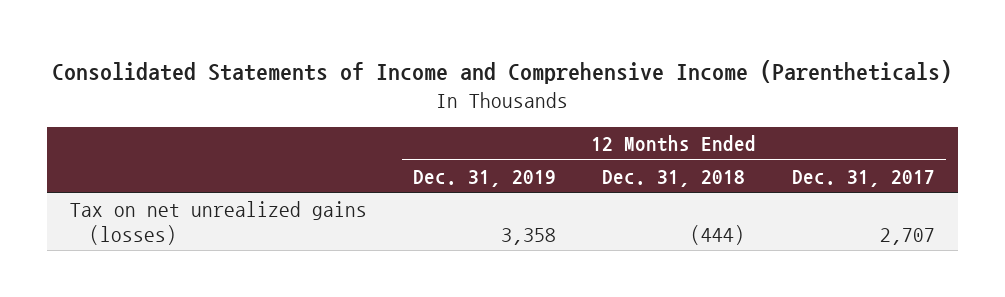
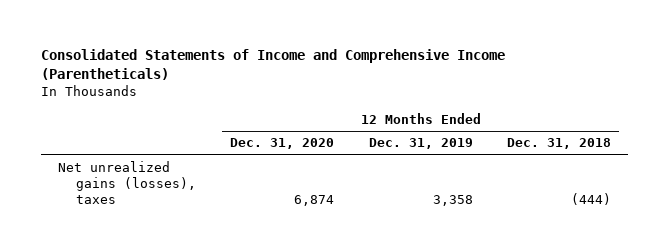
- | 12 Months Ended Dec. 31, 2019 | 12 Months Ended Dec. 31, 2018 | 12 Months Ended Dec. 31, 2017
+ | 12 Months Ended Dec. 31, 2020 | 12 Months Ended Dec. 31, 2019 | 12 Months Ended Dec. 31, 2018
- Tax on net unrealized gains (losses) | 3,358 | (444) | 2,707
+ Net unrealized gains (losses), taxes | 6,874 | 3,358 | (444)

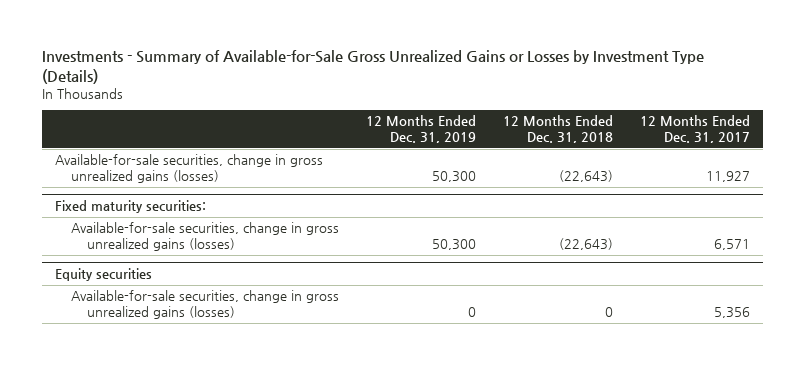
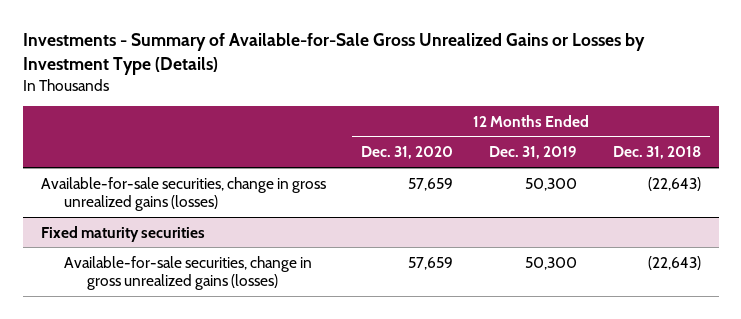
- | 12 Months Ended Dec. 31, 2019 | 12 Months Ended Dec. 31, 2018 | 12 Months Ended Dec. 31, 2017
+ | 12 Months Ended Dec. 31, 2020 | 12 Months Ended Dec. 31, 2019 | 12 Months Ended Dec. 31, 2018
- Fixed maturity securities:
+ Fixed maturity securities
- Equity securities
- Available-for-sale securities, change in gross unrealized gains (losses) | 0 | 0 | 5,356

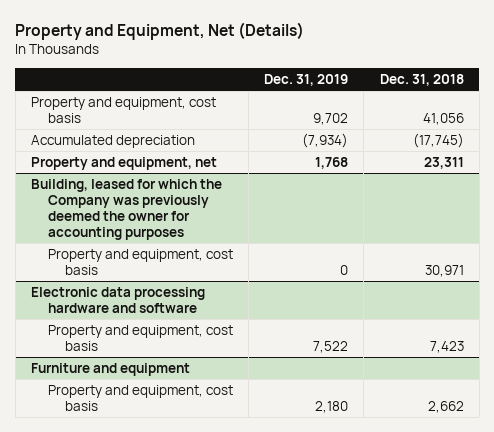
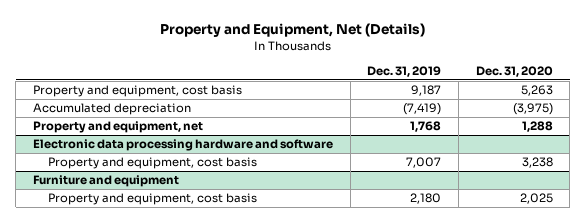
- | Dec. 31, 2019 | Dec. 31, 2018
+ | Dec. 31, 2019 | Dec. 31, 2020
- Property and equipment, cost basis | 9,702 | 41,056
- Accumulated depreciation | (7,934) | (17,745)
+ Property and equipment, cost basis | 9,187 | 5,263
+ Accumulated depreciation | (7,419) | (3,975)
- Building, leased for which the Company was previously deemed the owner for accounting purposes
- Property and equipment, cost basis | 0 | 30,971
@ Electronic data processing hardware and software
- Property and equipment, cost basis | 7,522 | 7,423
+ Property and equipment, cost basis | 7,007 | 3,238

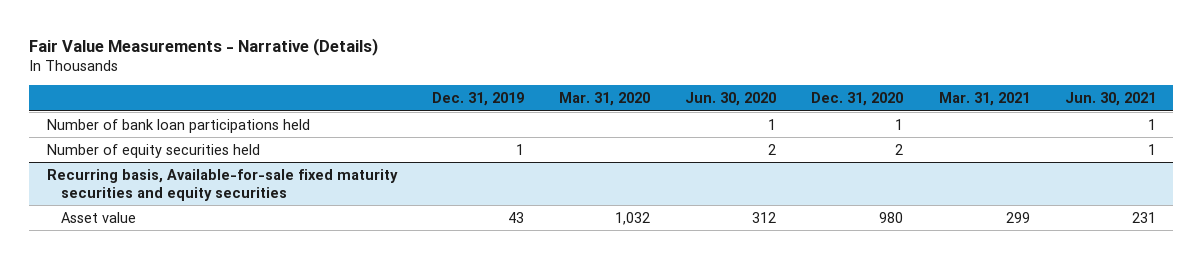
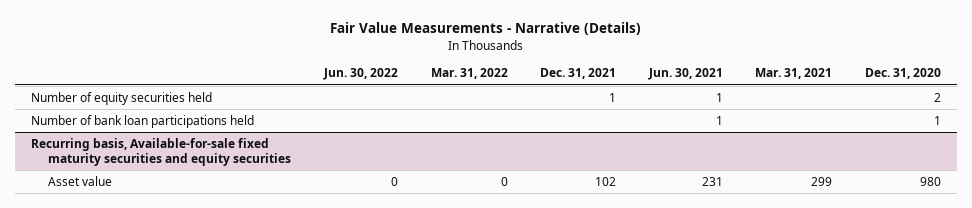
- | Dec. 31, 2019 | Mar. 31, 2020 | Jun. 30, 2020 | Dec. 31, 2020 | Mar. 31, 2021 | Jun. 30, 2021
+ | Jun. 30, 2022 | Mar. 31, 2022 | Dec. 31, 2021 | Jun. 30, 2021 | Mar. 31, 2021 | Dec. 31, 2020
moved down: Number of bank loan participations held | | | | 1 | | 1

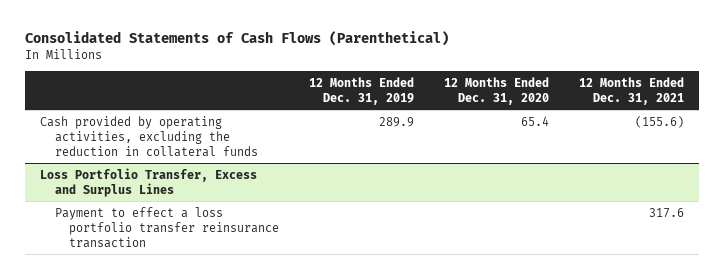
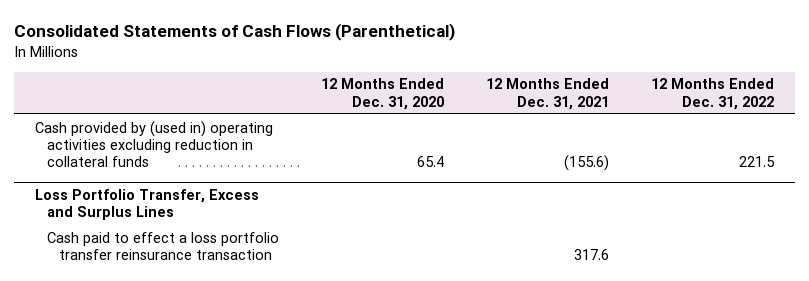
- | 12 Months Ended Dec. 31, 2019 | 12 Months Ended Dec. 31, 2020 | 12 Months Ended Dec. 31, 2021
+ | 12 Months Ended Dec. 31, 2020 | 12 Months Ended Dec. 31, 2021 | 12 Months Ended Dec. 31, 2022
- Cash provided by operating activities, excluding the reduction in collateral funds | 289.9 | 65.4 | (155.6)
+ Cash provided by (used in) operating activities excluding reduction in collateral funds | 65.4 | (155.6) | 221.5
@ Loss Portfolio Transfer, Excess and Surplus Lines
- Payment to effect a loss portfolio transfer reinsurance transaction | | | 317.6
+ Cash paid to effect a loss portfolio transfer reinsurance transaction | | 317.6 |

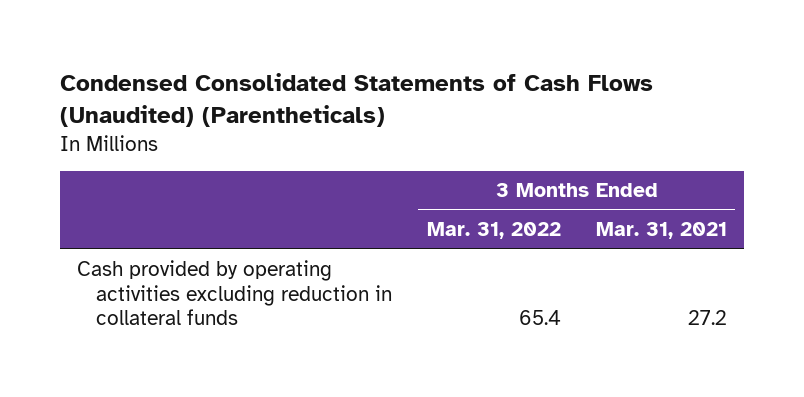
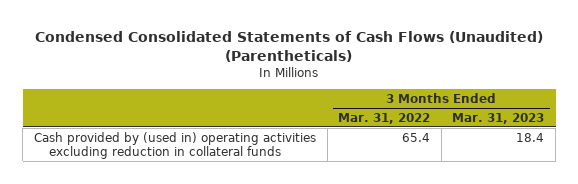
- | 3 Months Ended Mar. 31, 2022 | 3 Months Ended Mar. 31, 2021
+ | 3 Months Ended Mar. 31, 2022 | 3 Months Ended Mar. 31, 2023
- Cash provided by operating activities excluding reduction in collateral funds | 65.4 | 27.2
+ Cash provided by (used in) operating activities excluding reduction in collateral funds | 65.4 | 18.4

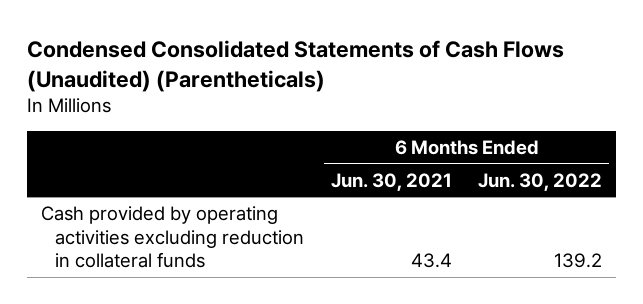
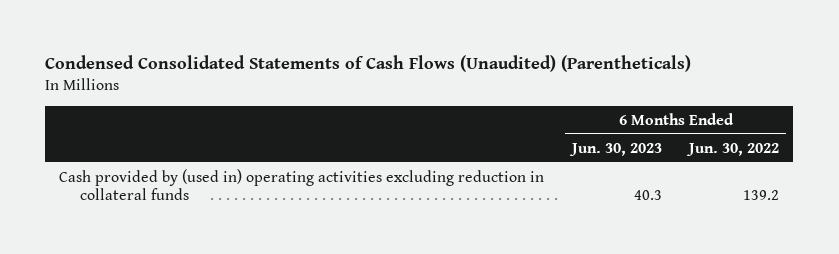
- | 6 Months Ended Jun. 30, 2021 | 6 Months Ended Jun. 30, 2022
+ | 6 Months Ended Jun. 30, 2023 | 6 Months Ended Jun. 30, 2022
- Cash provided by operating activities excluding reduction in collateral funds | 43.4 | 139.2
+ Cash provided by (used in) operating activities excluding reduction in collateral funds | 40.3 | 139.2

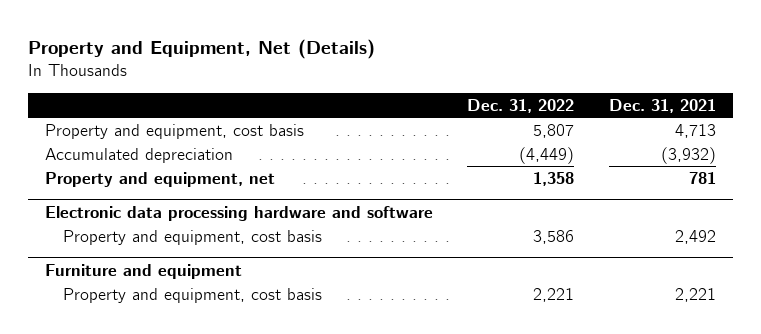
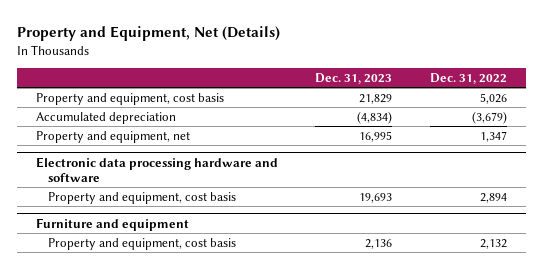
- | Dec. 31, 2022 | Dec. 31, 2021
+ | Dec. 31, 2023 | Dec. 31, 2022
- Property and equipment, cost basis | 5,807 | 4,713
- Accumulated depreciation | (4,449) | (3,932)
- Property and equipment, net | 1,358 | 781
+ Property and equipment, cost basis | 21,829 | 5,026
+ Accumulated depreciation | (4,834) | (3,679)
+ Property and equipment, net | 16,995 | 1,347
@ Electronic data processing hardware and software
- Property and equipment, cost basis | 3,586 | 2,492
+ Property and equipment, cost basis | 19,693 | 2,894
@ Furniture and equipment
- Property and equipment, cost basis | 2,221 | 2,221
+ Property and equipment, cost basis | 2,136 | 2,132

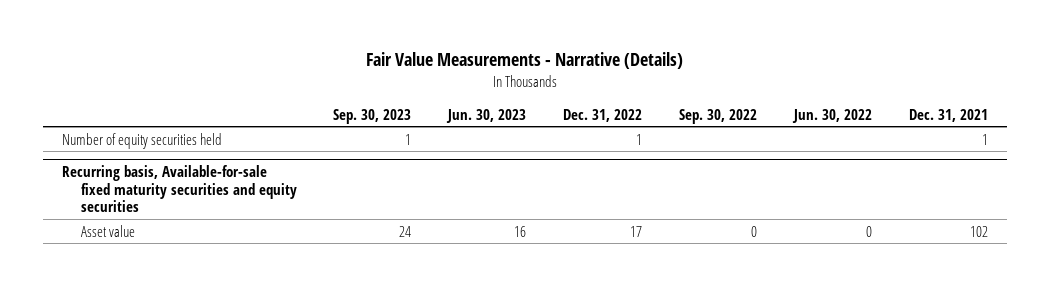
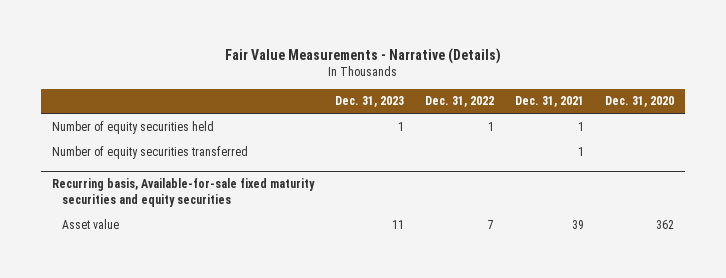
- | Sep. 30, 2023 | Jun. 30, 2023 | Dec. 31, 2022 | Sep. 30, 2022 | Jun. 30, 2022 | Dec. 31, 2021
+ | Dec. 31, 2023 | Dec. 31, 2022 | Dec. 31, 2021 | Dec. 31, 2020
+ Number of equity securities transferred | | | 1 |
@ Recurring basis, Available-for-sale fixed maturity securities and equity securities
- Asset value | 24 | 16 | 17 | 0 | 0 | 102
+ Asset value | 11 | 7 | 39 | 362

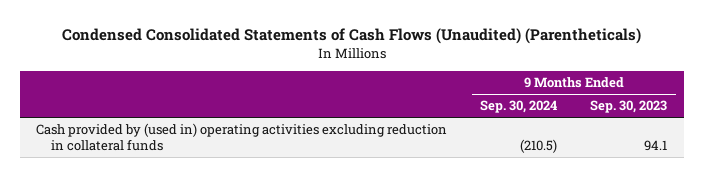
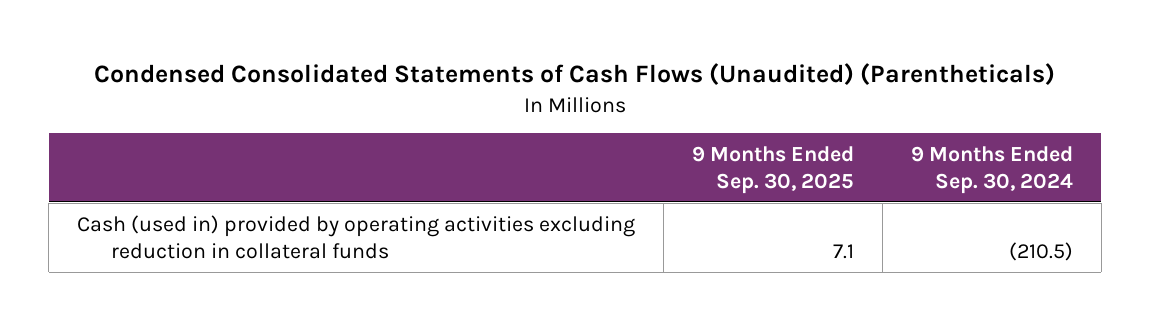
- | 9 Months Ended Sep. 30, 2024 | 9 Months Ended Sep. 30, 2023
+ | 9 Months Ended Sep. 30, 2025 | 9 Months Ended Sep. 30, 2024
- Cash provided by (used in) operating activities excluding reduction in collateral funds | (210.5) | 94.1
+ Cash (used in) provided by operating activities excluding reduction in collateral funds | 7.1 | (210.5)

